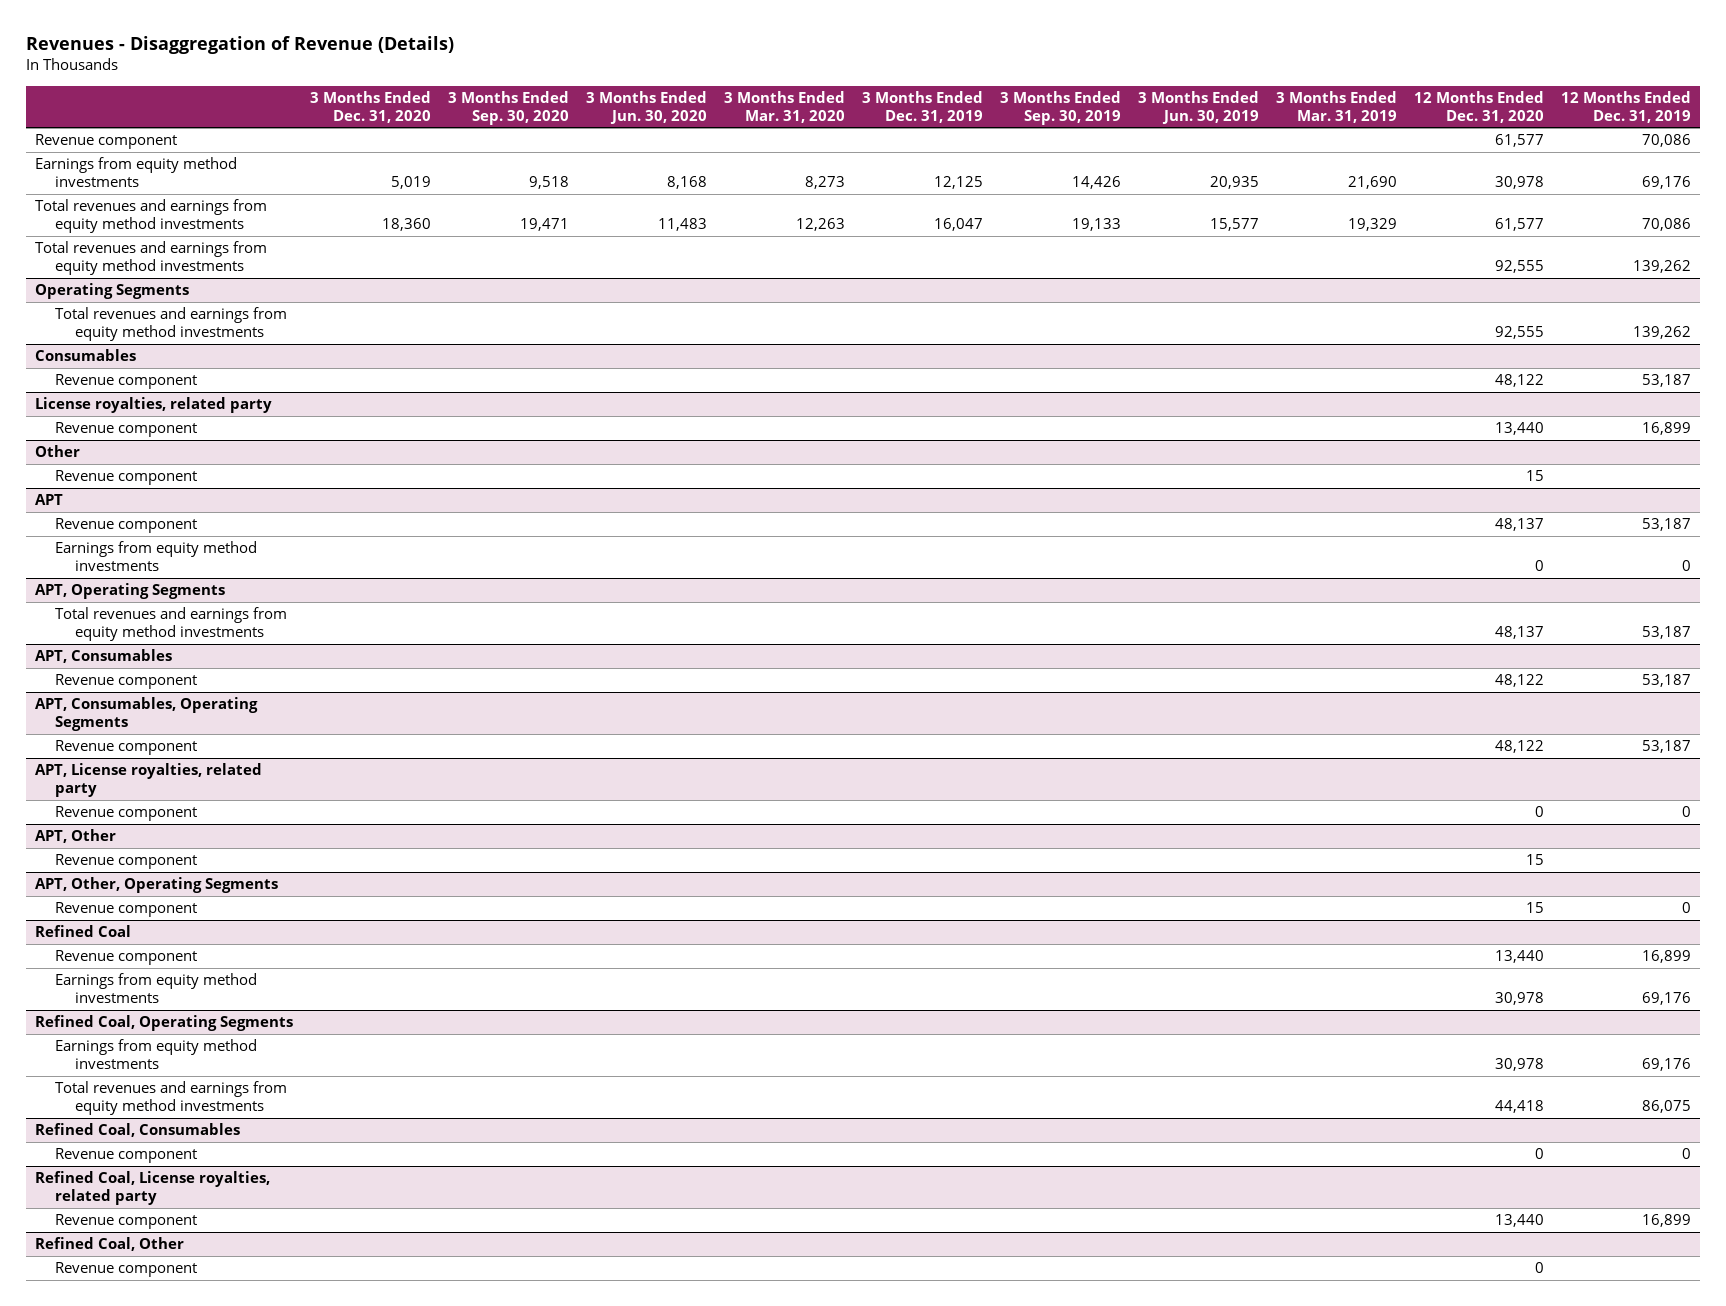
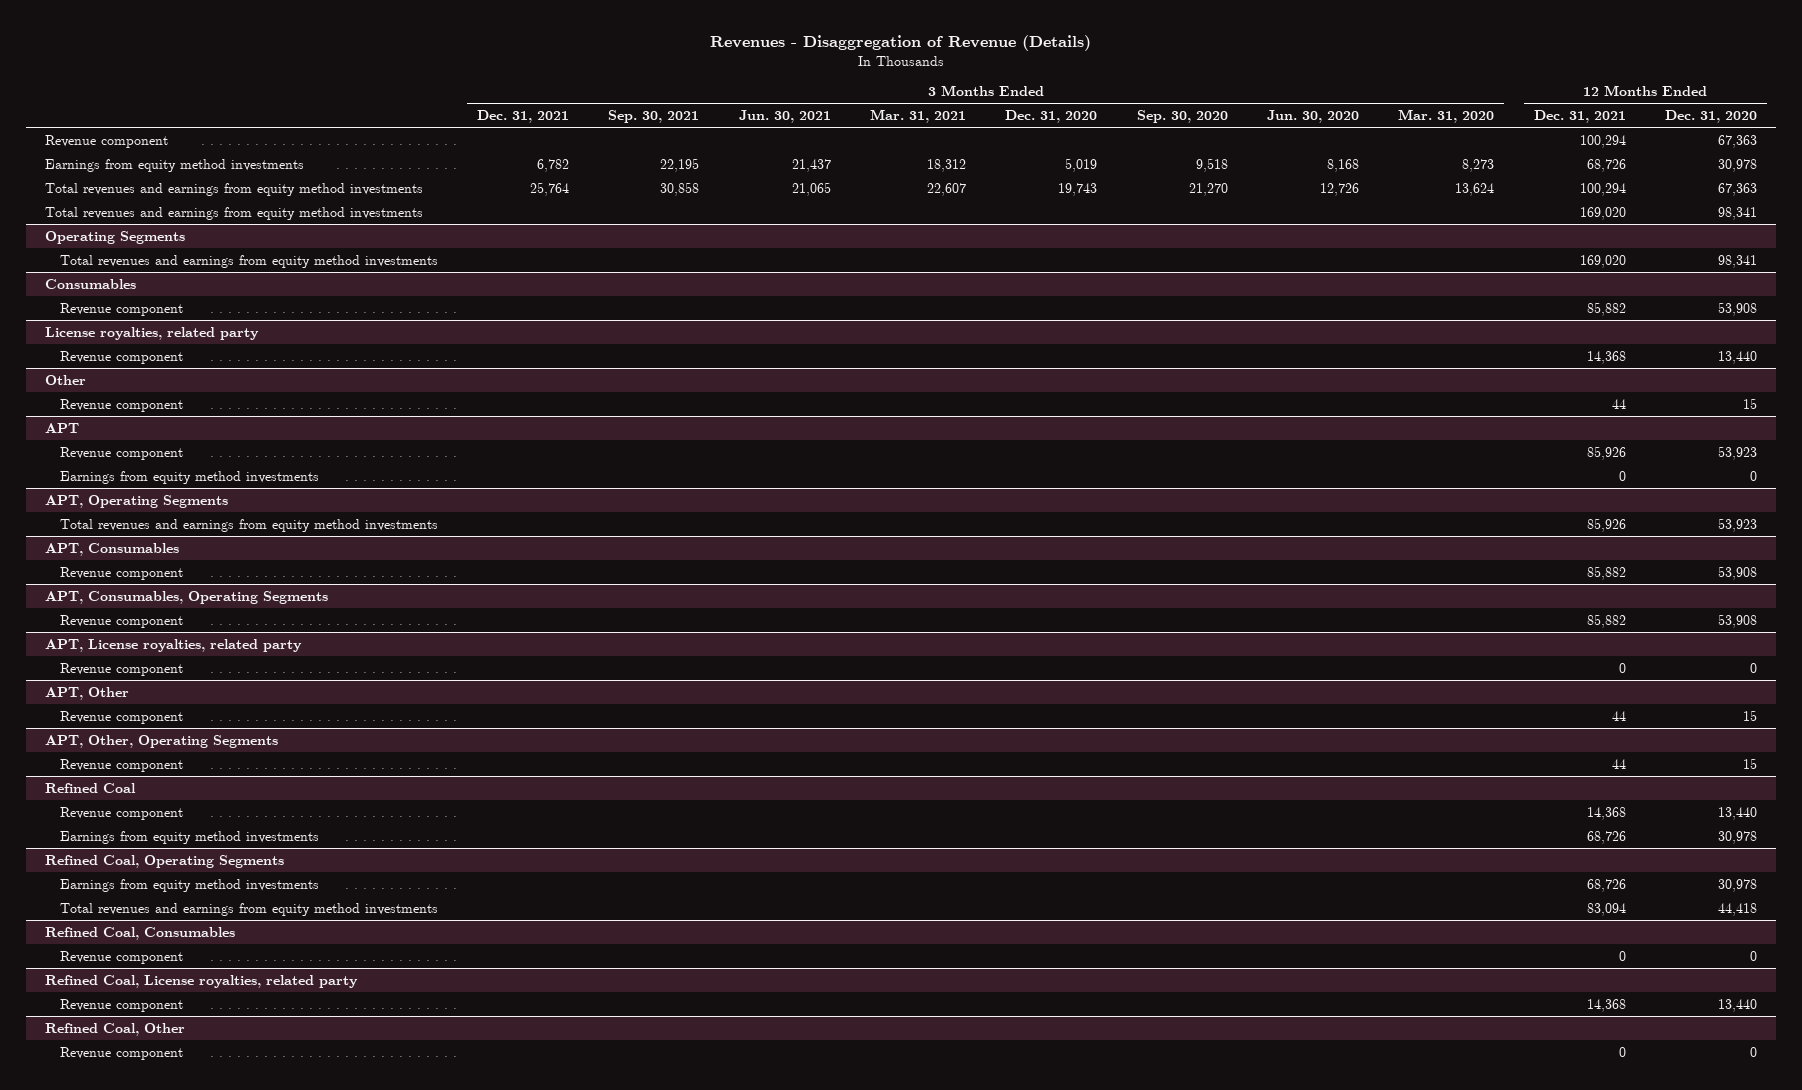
- | 3 Months Ended Dec. 31, 2020 | 3 Months Ended Sep. 30, 2020 | 3 Months Ended Jun. 30, 2020 | 3 Months Ended Mar. 31, 2020 | 3 Months Ended Dec. 31, 2019 | 3 Months Ended Sep. 30, 2019 | 3 Months Ended Jun. 30, 2019 | 3 Months Ended Mar. 31, 2019 | 12 Months Ended Dec. 31, 2020 | 12 Months Ended Dec. 31, 2019
+ | 3 Months Ended Dec. 31, 2021 | 3 Months Ended Sep. 30, 2021 | 3 Months Ended Jun. 30, 2021 | 3 Months Ended Mar. 31, 2021 | 3 Months Ended Dec. 31, 2020 | 3 Months Ended Sep. 30, 2020 | 3 Months Ended Jun. 30, 2020 | 3 Months Ended Mar. 31, 2020 | 12 Months Ended Dec. 31, 2021 | 12 Months Ended Dec. 31, 2020
- Revenue component | | | | | | | | | 61,577 | 70,086
+ Revenue component | | | | | | | | | 100,294 | 67,363
- Total revenues and earnings from equity method investments | 18,360 | 19,471 | 11,483 | 12,263 | 16,047 | 19,133 | 15,577 | 19,329 | 61,577 | 70,086
- Total revenues and earnings from equity method investments | | | | | | | | | 92,555 | 139,262
+ Total revenues and earnings from equity method investments | 25,764 | 30,858 | 21,065 | 22,607 | 19,743 | 21,270 | 12,726 | 13,624 | 100,294 | 67,363
+ Total revenues and earnings from equity method investments | | | | | | | | | 169,020 | 98,341
@ Operating Segments
- Total revenues and earnings from equity method investments | | | | | | | | | 92,555 | 139,262
+ Total revenues and earnings from equity method investments | | | | | | | | | 169,020 | 98,341
@ Consumables
- Revenue component | | | | | | | | | 48,122 | 53,187
+ Revenue component | | | | | | | | | 85,882 | 53,908
@ APT
- Revenue component | | | | | | | | | 48,137 | 53,187
+ Revenue component | | | | | | | | | 85,926 | 53,923
@ APT, Operating Segments
- Total revenues and earnings from equity method investments | | | | | | | | | 48,137 | 53,187
+ Total revenues and earnings from equity method investments | | | | | | | | | 85,926 | 53,923
@ APT, Consumables
- Revenue component | | | | | | | | | 48,122 | 53,187
+ Revenue component | | | | | | | | | 85,882 | 53,908
@ APT, Consumables, Operating Segments
- Revenue component | | | | | | | | | 48,122 | 53,187
+ Revenue component | | | | | | | | | 85,882 | 53,908

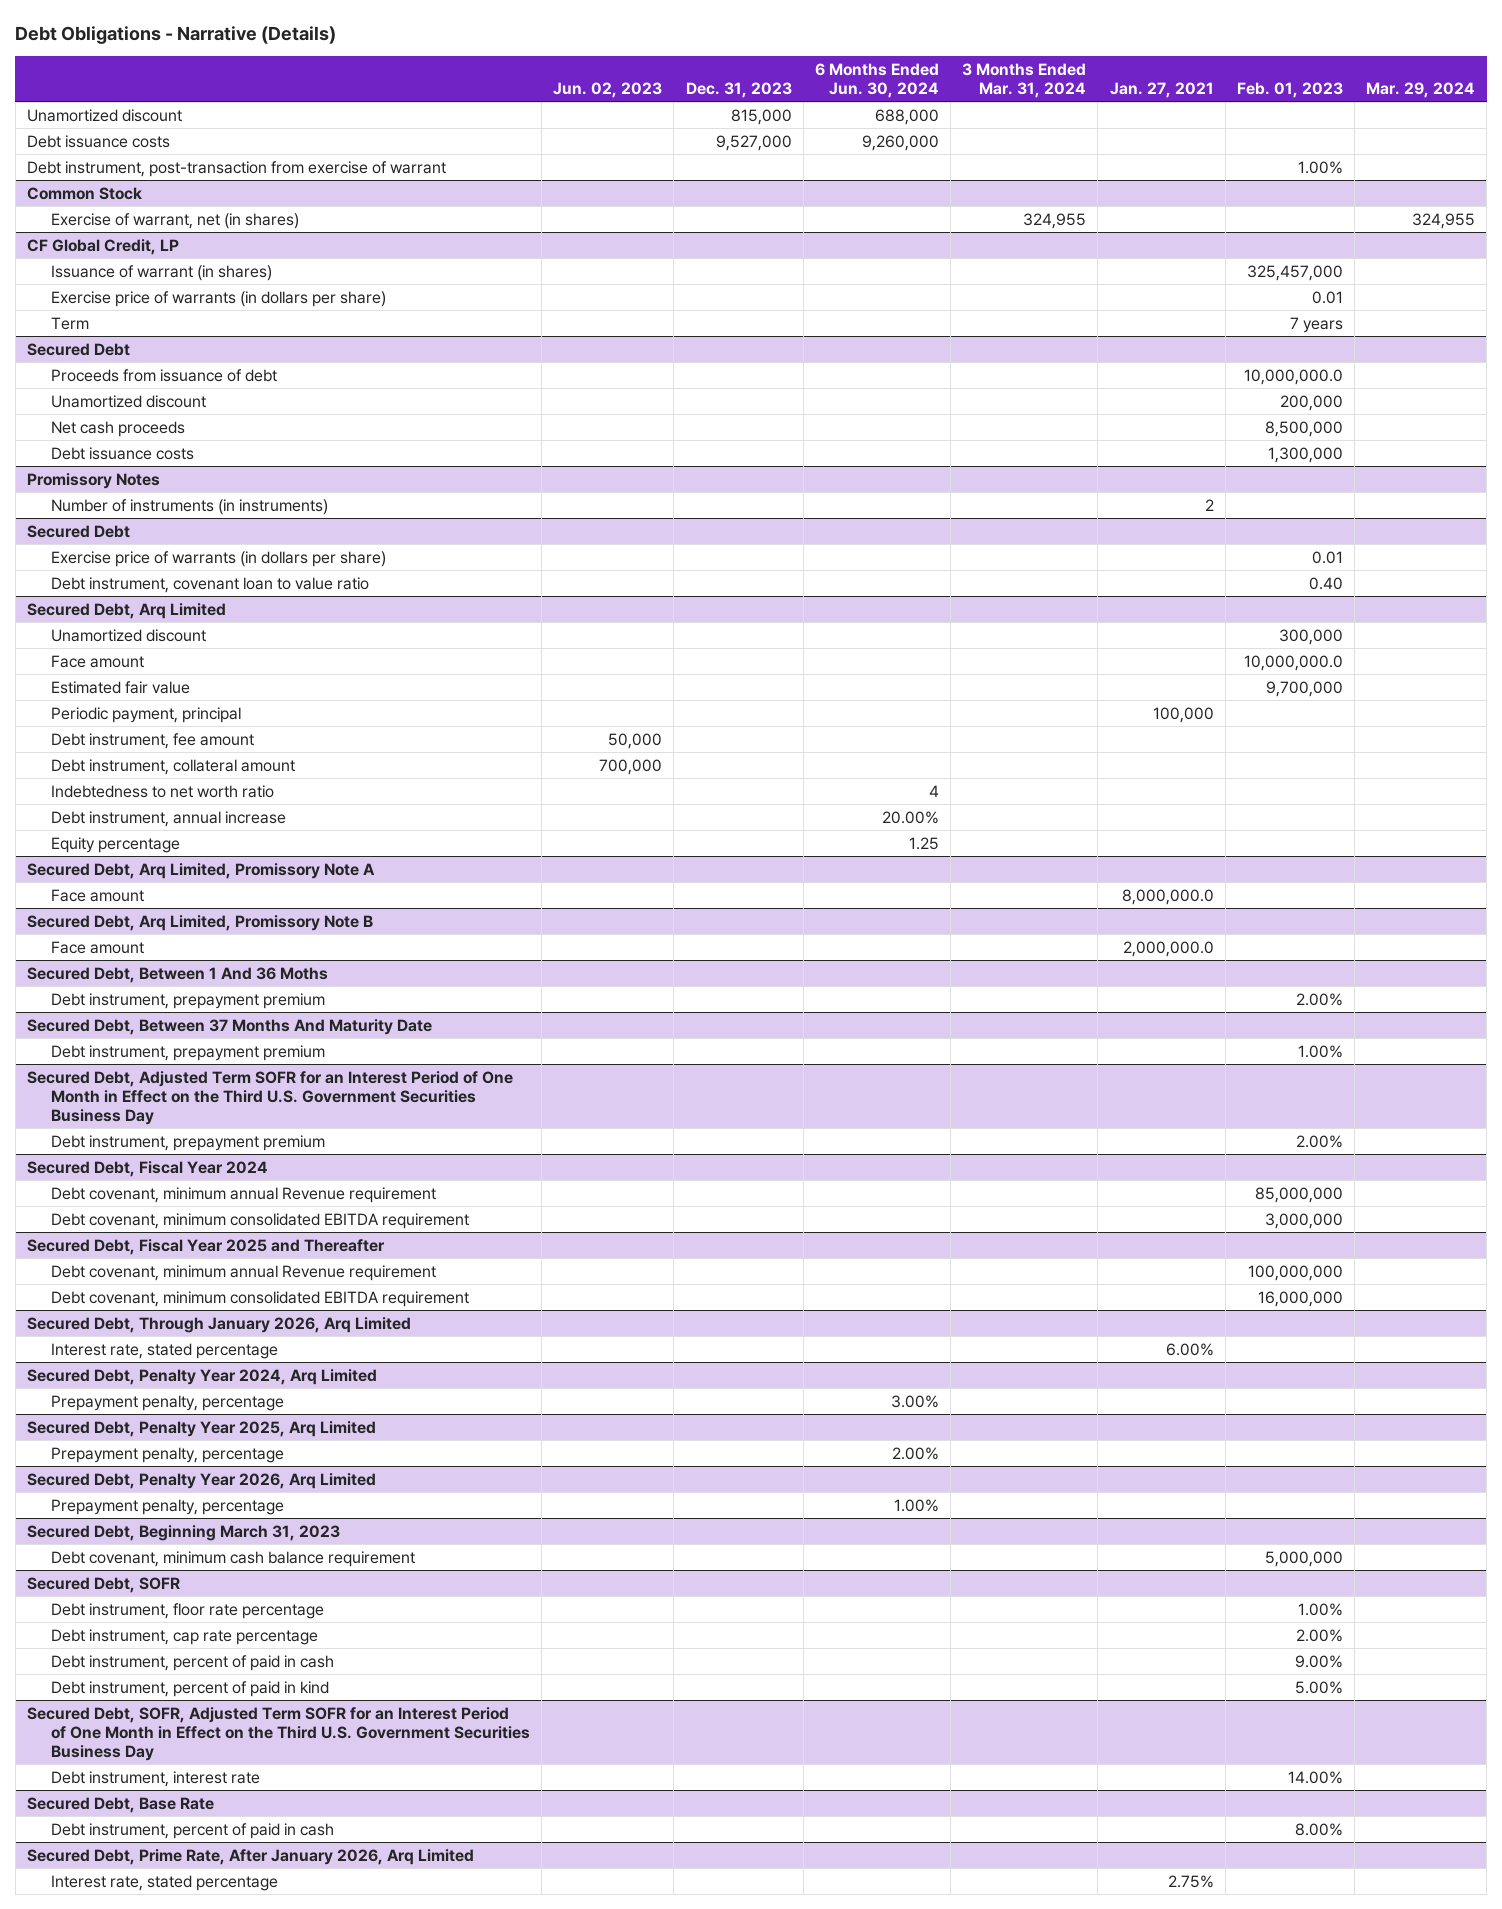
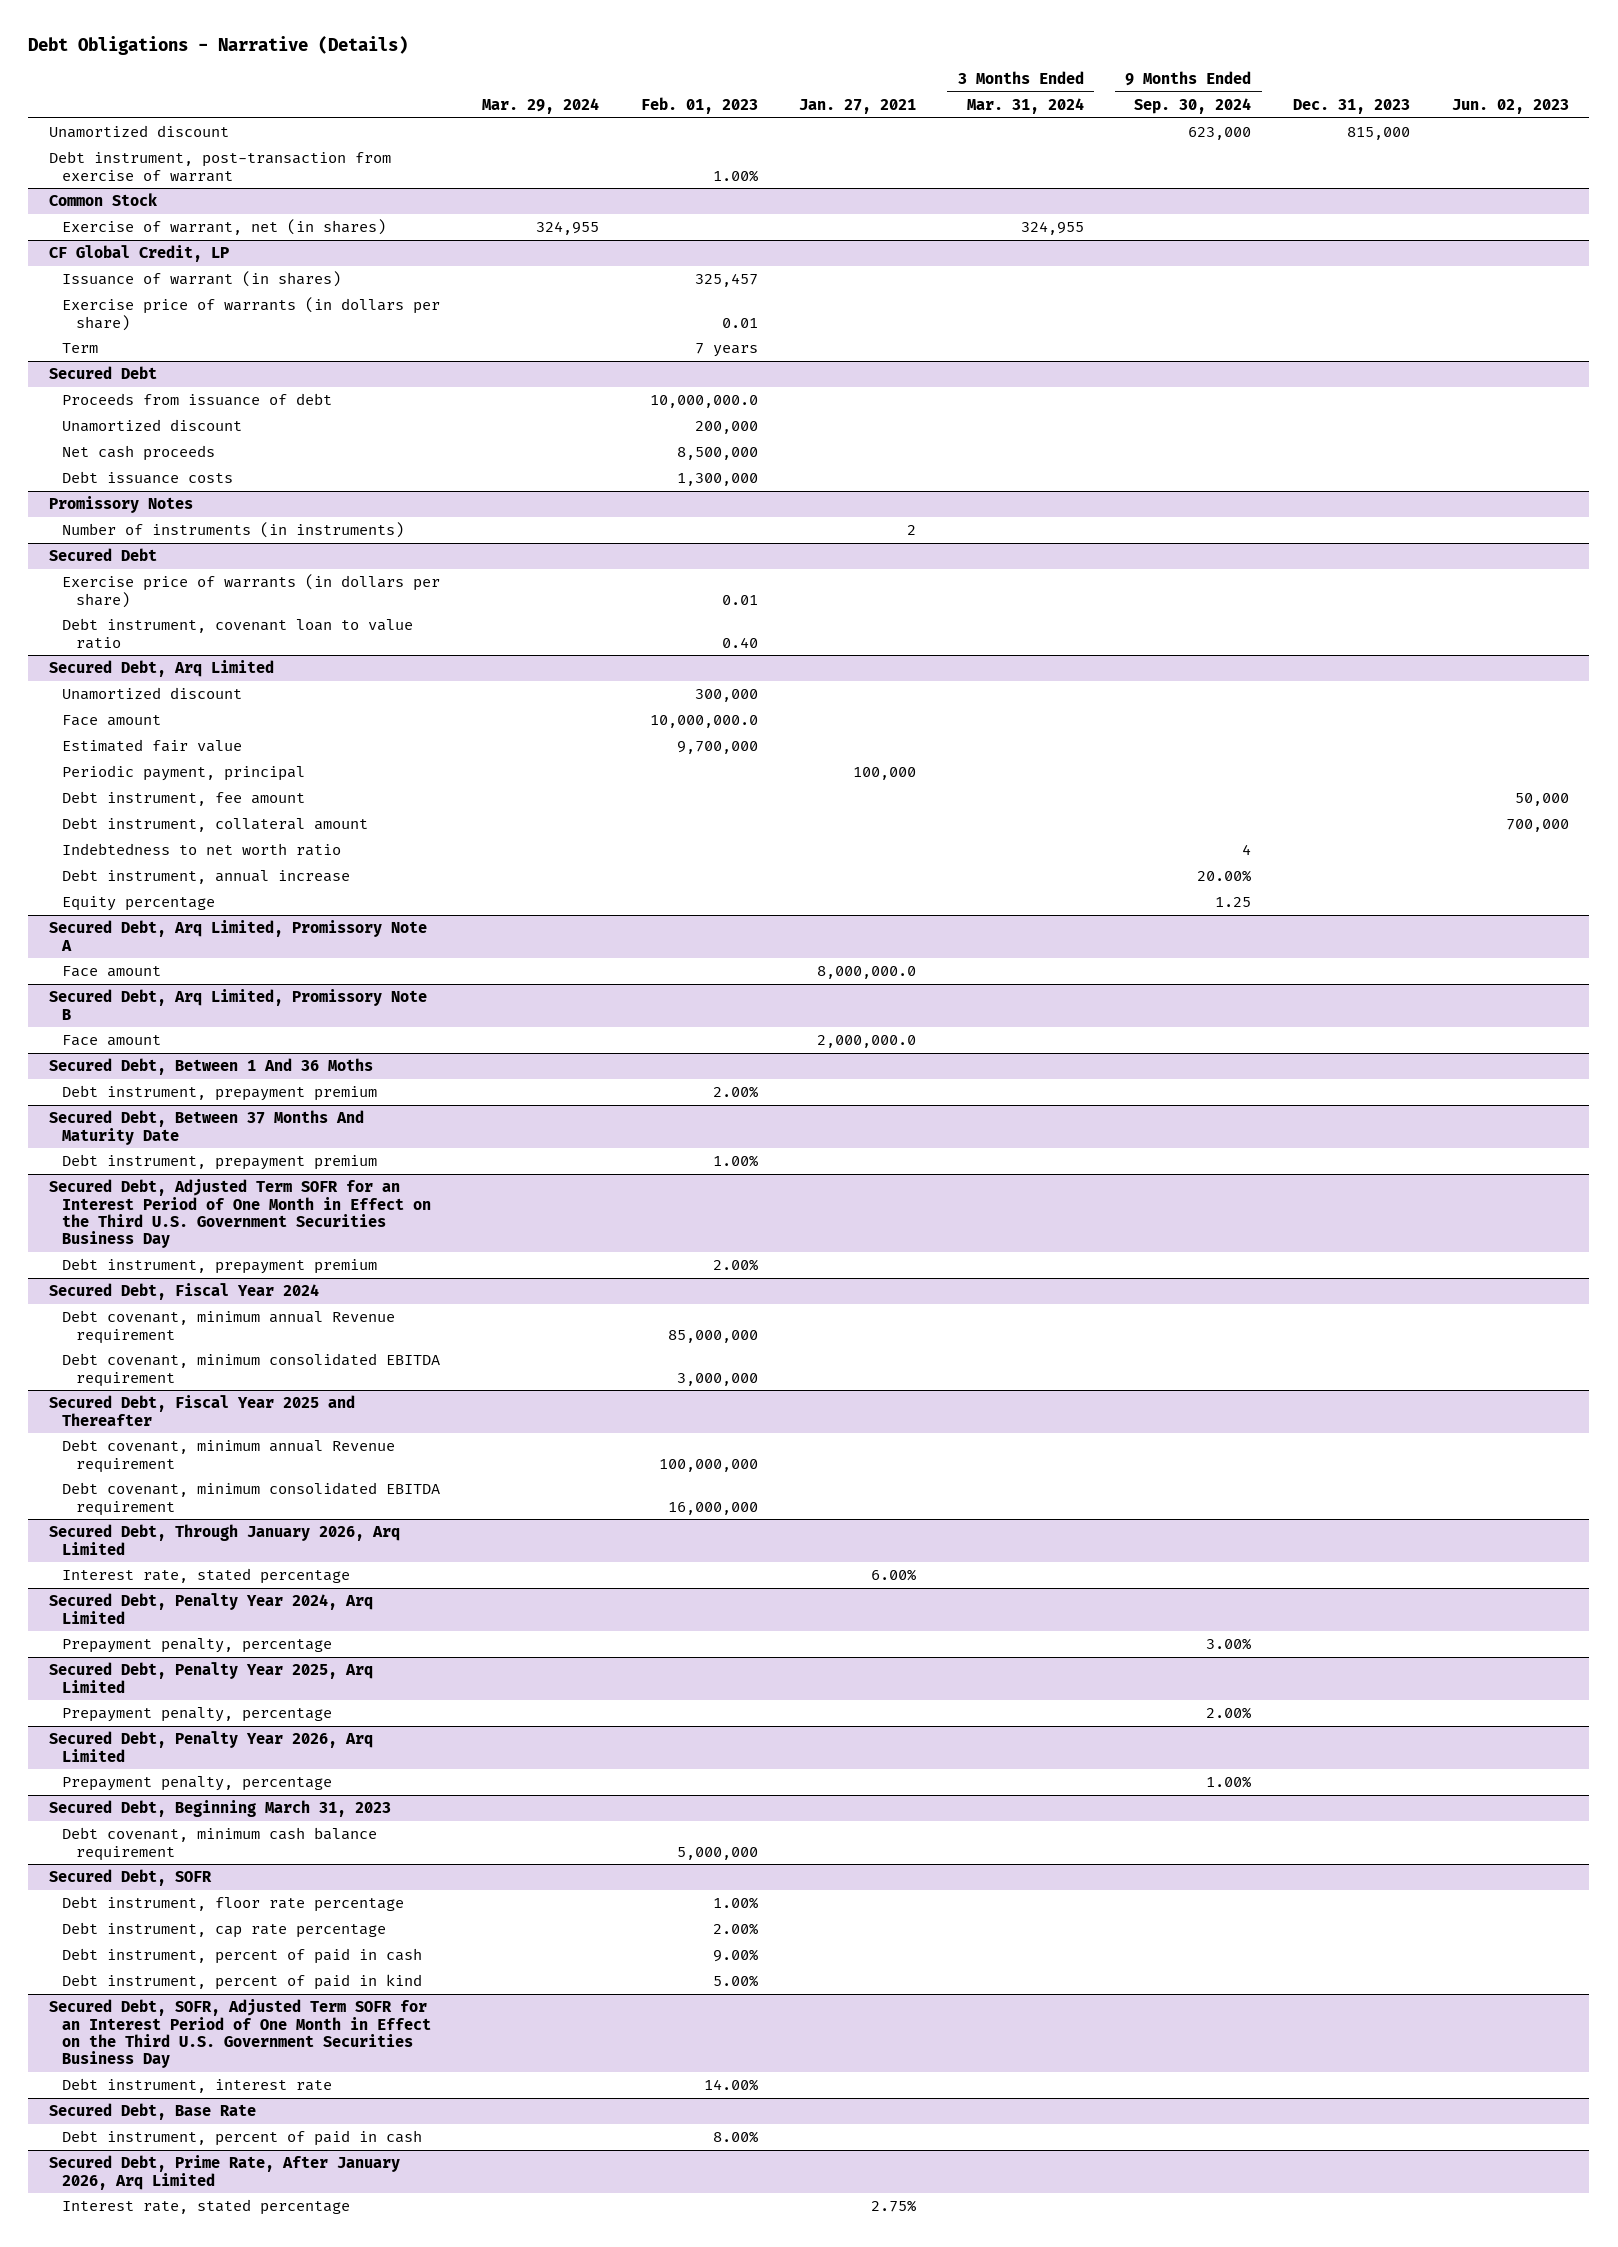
- | Jun. 02, 2023 | Dec. 31, 2023 | 6 Months Ended Jun. 30, 2024 | 3 Months Ended Mar. 31, 2024 | Jan. 27, 2021 | Feb. 01, 2023 | Mar. 29, 2024
+ | Mar. 29, 2024 | Feb. 01, 2023 | Jan. 27, 2021 | 3 Months Ended Mar. 31, 2024 | 9 Months Ended Sep. 30, 2024 | Dec. 31, 2023 | Jun. 02, 2023
- Debt issuance costs | | 9,527,000 | 9,260,000 | | | |
@ CF Global Credit, LP
- Issuance of warrant (in shares) | | | | | | 325,457,000 |
+ Issuance of warrant (in shares) | | 325,457 | | | | |

